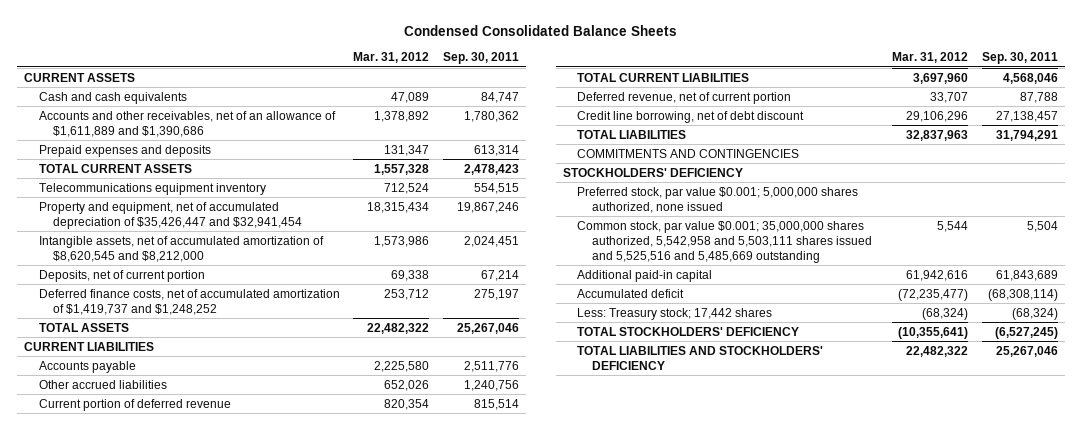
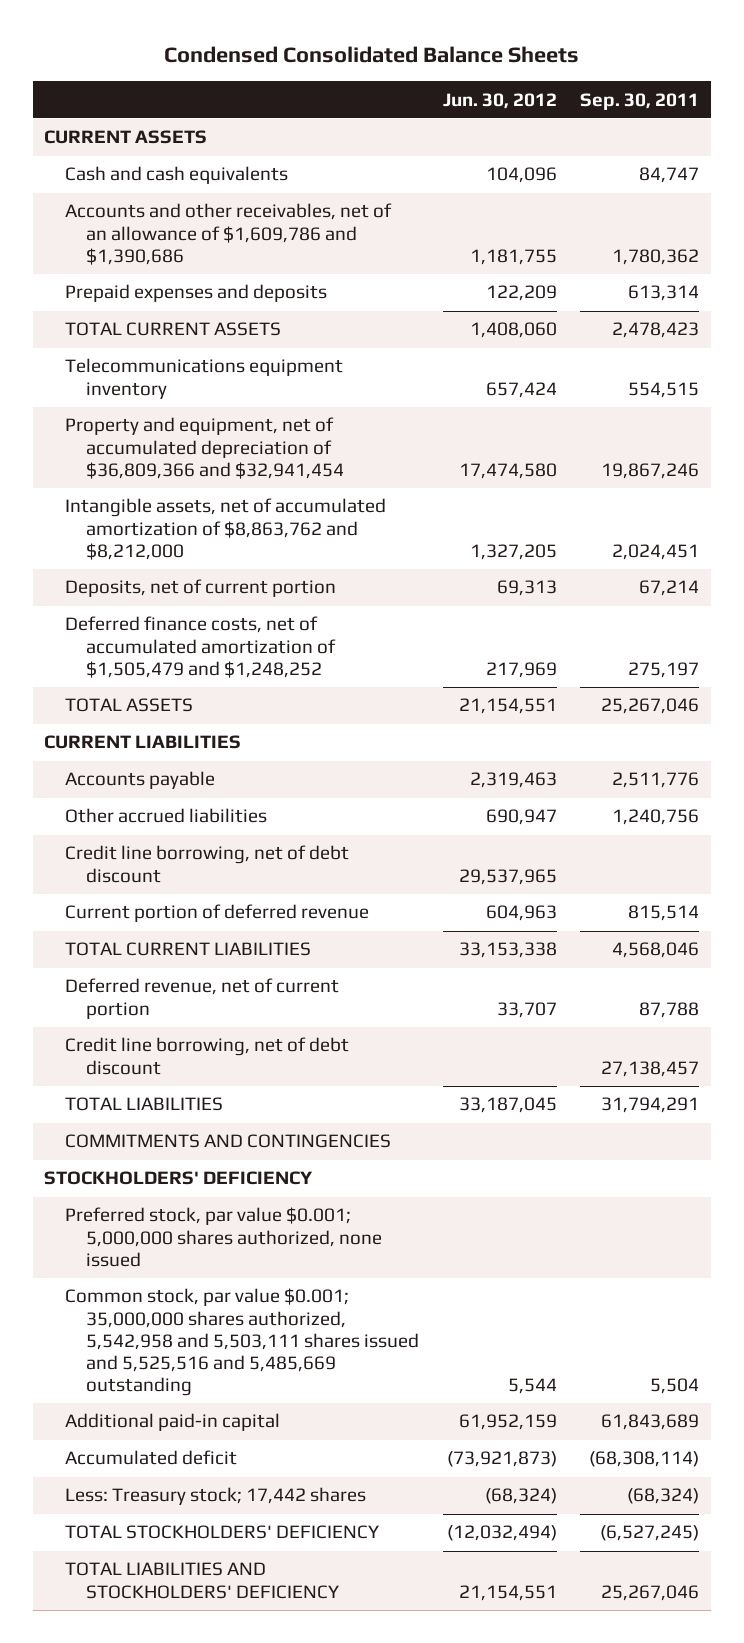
- | Mar. 31, 2012 | Sep. 30, 2011
+ | Jun. 30, 2012 | Sep. 30, 2011
- Accounts and other receivables, net of an allowance of $1,611,889 and $1,390,686 | 1,378,892 | 1,780,362
+ Accounts and other receivables, net of an allowance of $1,609,786 and $1,390,686 | 1,181,755 | 1,780,362
- Property and equipment, net of accumulated depreciation of $35,426,447 and $32,941,454 | 18,315,434 | 19,867,246
- Intangible assets, net of accumulated amortization of $8,620,545 and $8,212,000 | 1,573,986 | 2,024,451
+ Property and equipment, net of accumulated depreciation of $36,809,366 and $32,941,454 | 17,474,580 | 19,867,246
+ Intangible assets, net of accumulated amortization of $8,863,762 and $8,212,000 | 1,327,205 | 2,024,451
- Deferred finance costs, net of accumulated amortization of $1,419,737 and $1,248,252 | 253,712 | 275,197
+ Deferred finance costs, net of accumulated amortization of $1,505,479 and $1,248,252 | 217,969 | 275,197
+ Credit line borrowing, net of debt discount | 29,537,965 |

